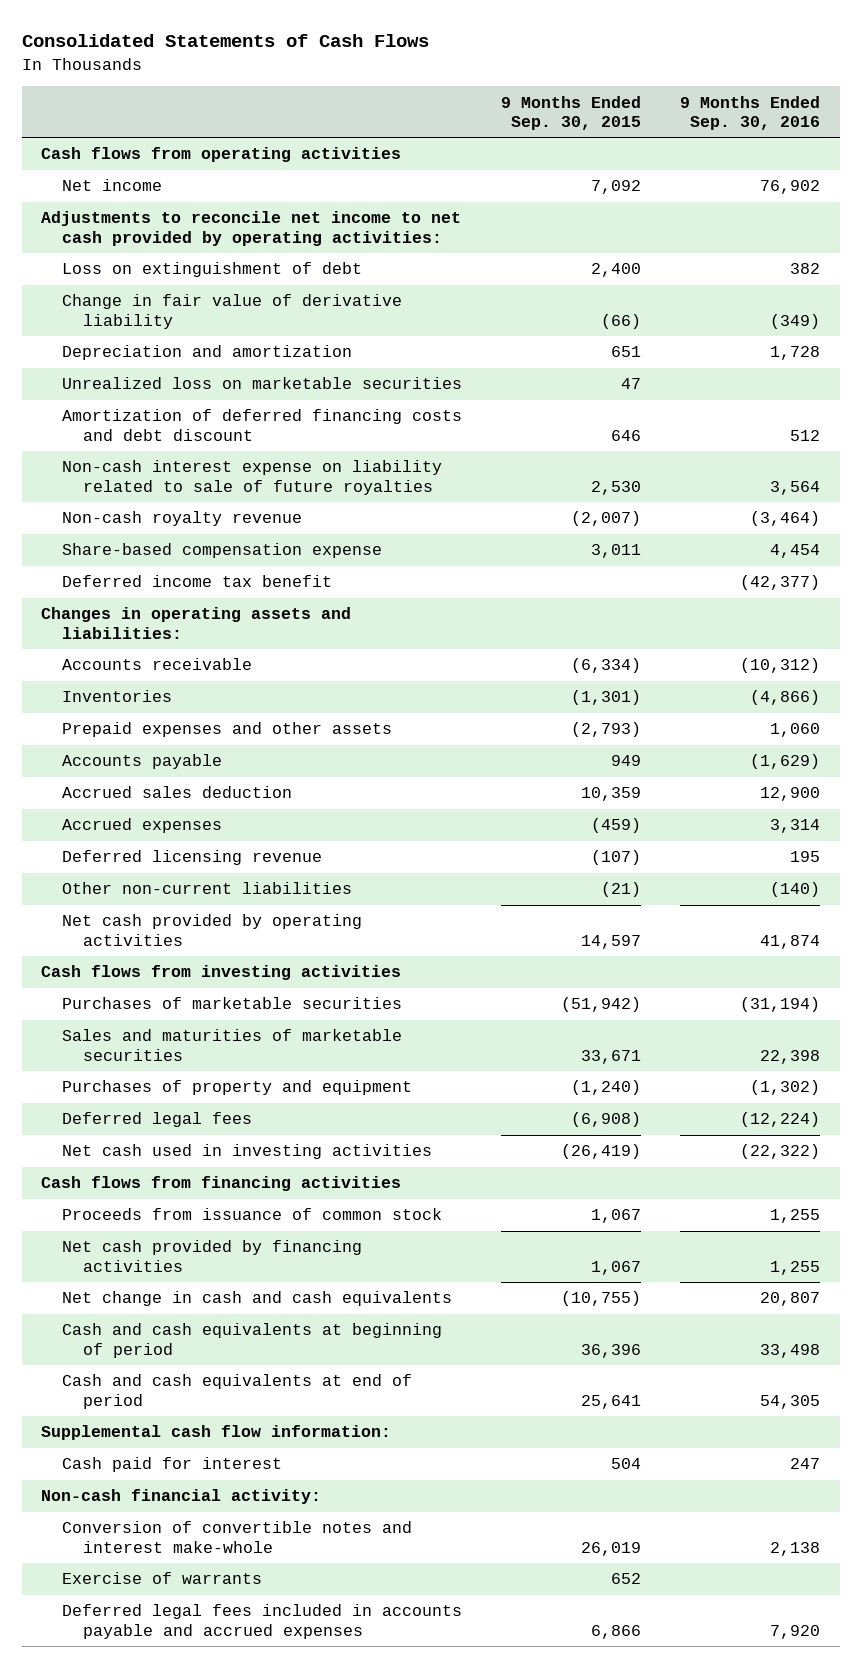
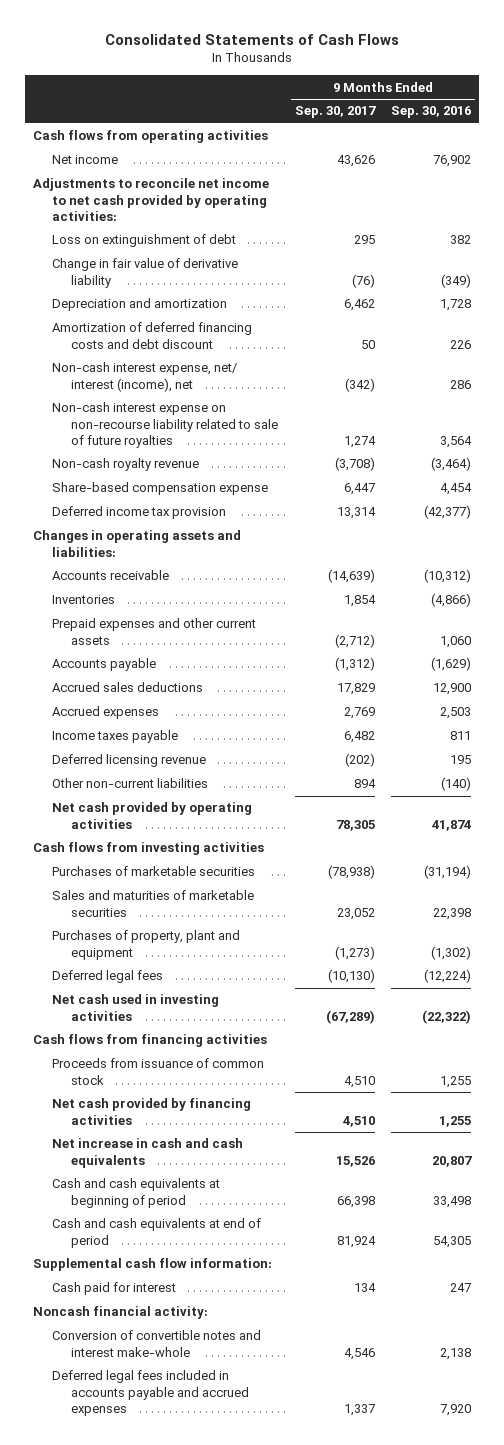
- | 9 Months Ended Sep. 30, 2015 | 9 Months Ended Sep. 30, 2016
+ | 9 Months Ended Sep. 30, 2017 | 9 Months Ended Sep. 30, 2016
- Unrealized loss on marketable securities | 47 |
- Amortization of deferred financing costs and debt discount | 646 | 512
- Non-cash interest expense on liability related to sale of future royalties | 2,530 | 3,564
+ Amortization of deferred financing costs and debt discount | 50 | 226
+ Non-cash interest expense, net/ interest (income), net | (342) | 286
+ Non-cash interest expense on non-recourse liability related to sale of future royalties | 1,274 | 3,564
- Deferred income tax benefit | | (42,377)
+ Deferred income tax provision | 13,314 | (42,377)
- Prepaid expenses and other assets | (2,793) | 1,060
+ Prepaid expenses and other current assets | (2,712) | 1,060
- Accrued sales deduction | 10,359 | 12,900
- Accrued expenses | (459) | 3,314
+ Accrued sales deductions | 17,829 | 12,900
+ Accrued expenses | 2,769 | 2,503
+ Income taxes payable | 6,482 | 811
- Purchases of property and equipment | (1,240) | (1,302)
+ Purchases of property, plant and equipment | (1,273) | (1,302)
- Net change in cash and cash equivalents | (10,755) | 20,807
+ Net increase in cash and cash equivalents | 15,526 | 20,807
- Non-cash financial activity:
+ Noncash financial activity:
- Exercise of warrants | 652 |

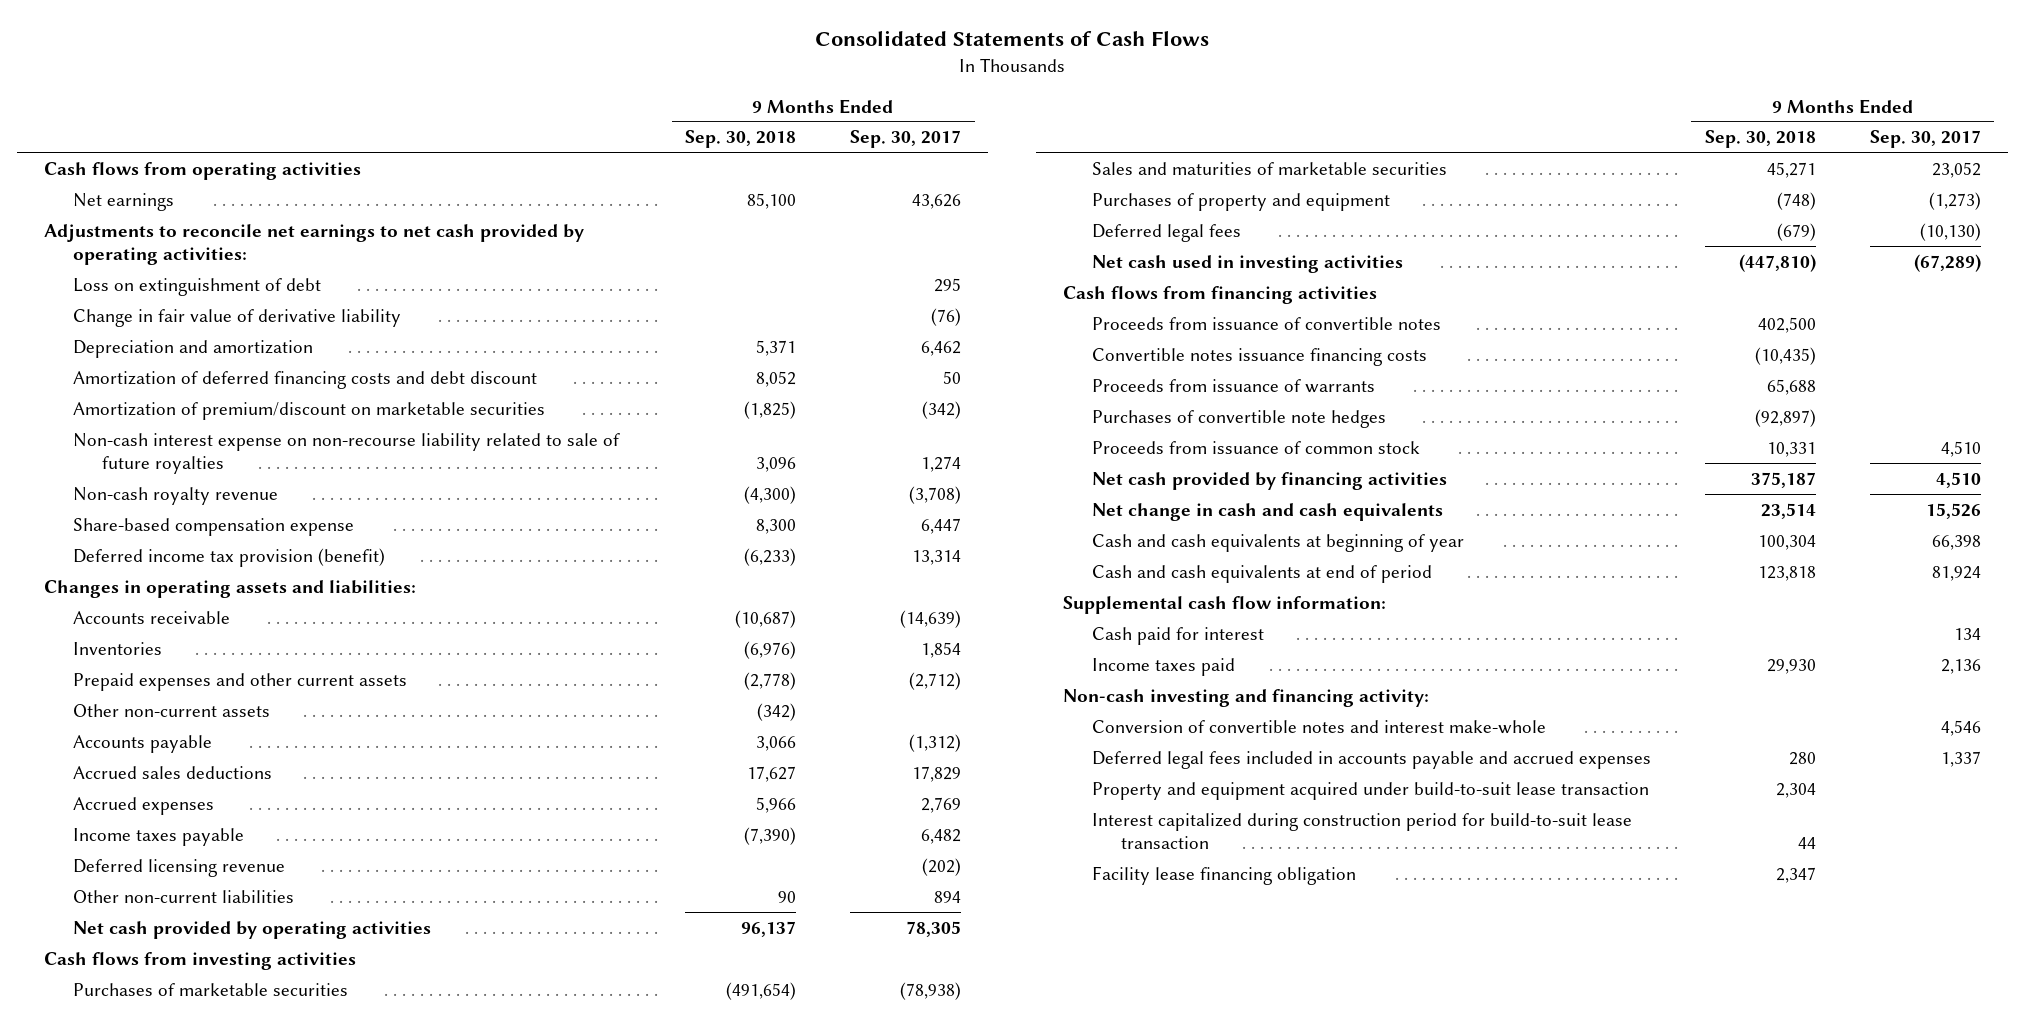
- | 9 Months Ended Sep. 30, 2017 | 9 Months Ended Sep. 30, 2016
+ | 9 Months Ended Sep. 30, 2018 | 9 Months Ended Sep. 30, 2017
- Net income | 43,626 | 76,902
- Adjustments to reconcile net income to net cash provided by operating activities:
+ Net earnings | 85,100 | 43,626
+ Adjustments to reconcile net earnings to net cash provided by operating activities:
- Non-cash interest expense, net/ interest (income), net | (342) | 286
+ Amortization of premium/discount on marketable securities | (1,825) | (342)
- Deferred income tax provision | 13,314 | (42,377)
+ Deferred income tax provision (benefit) | (6,233) | 13,314
+ Other non-current assets | (342) |
- Purchases of property, plant and equipment | (1,273) | (1,302)
+ Purchases of property and equipment | (748) | (1,273)
+ Proceeds from issuance of convertible notes | 402,500 |
+ Convertible notes issuance financing costs | (10,435) |
+ Proceeds from issuance of warrants | 65,688 |
+ Purchases of convertible note hedges | (92,897) |
- Net increase in cash and cash equivalents | 15,526 | 20,807
- Cash and cash equivalents at beginning of period | 66,398 | 33,498
+ Net change in cash and cash equivalents | 23,514 | 15,526
+ Cash and cash equivalents at beginning of year | 100,304 | 66,398
- Noncash financial activity:
+ Income taxes paid | 29,930 | 2,136
+ Non-cash investing and financing activity:
+ Property and equipment acquired under build-to-suit lease transaction | 2,304 |
+ Interest capitalized during construction period for build-to-suit lease transaction | 44 |
+ Facility lease financing obligation | 2,347 |

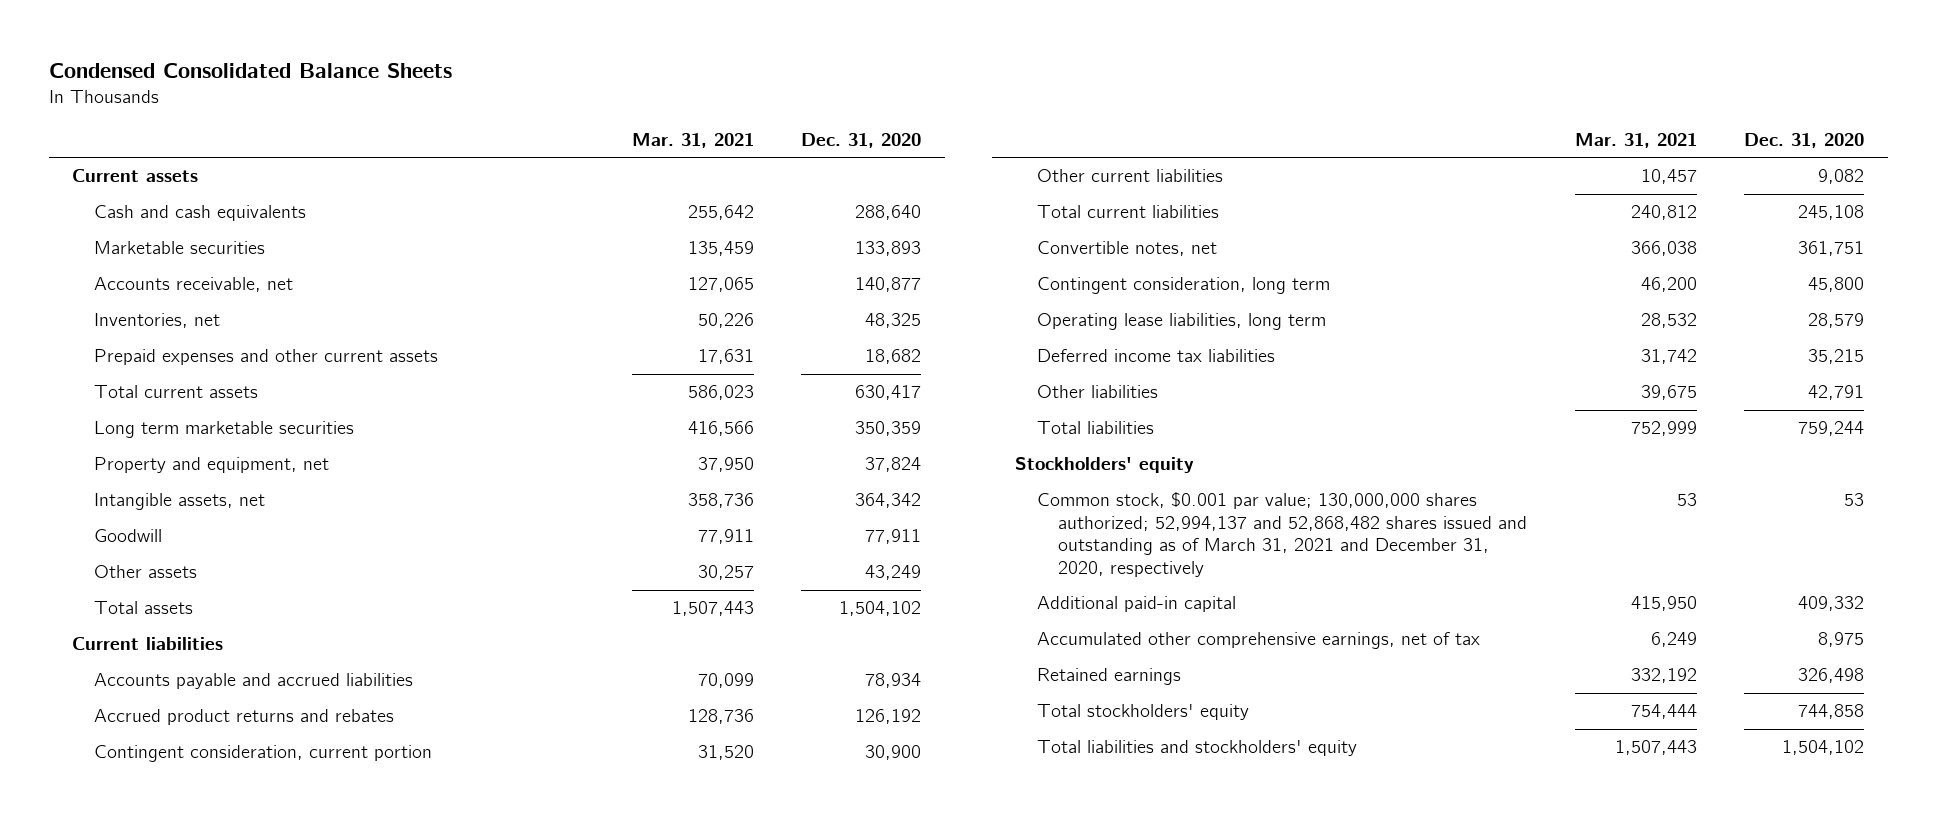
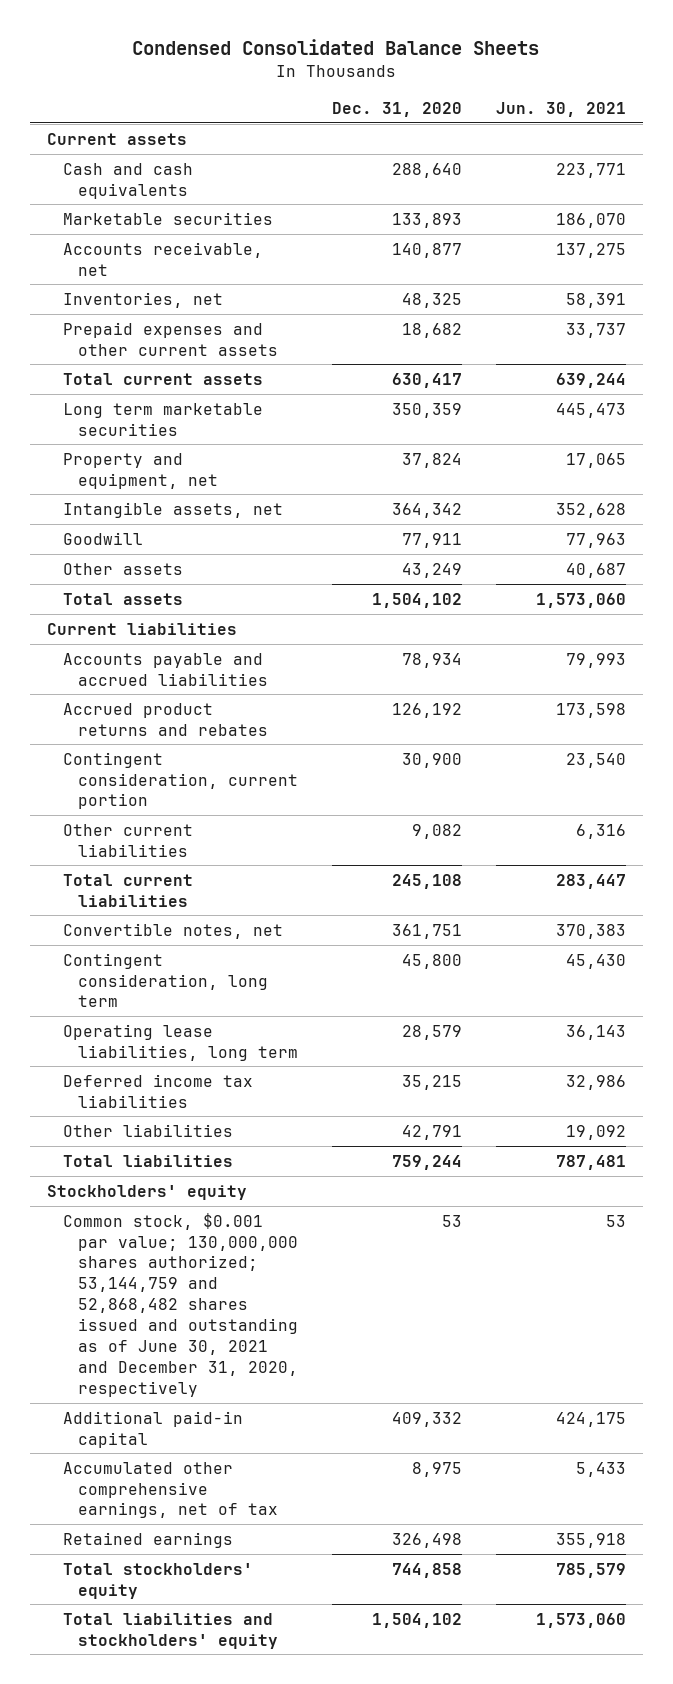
- | Mar. 31, 2021 | Dec. 31, 2020
+ | Dec. 31, 2020 | Jun. 30, 2021
- Common stock, $0.001 par value; 130,000,000 shares authorized; 52,994,137 and 52,868,482 shares issued and outstanding as of March 31, 2021 and December 31, 2020, respectively | 53 | 53
+ Common stock, $0.001 par value; 130,000,000 shares authorized; 53,144,759 and 52,868,482 shares issued and outstanding as of June 30, 2021 and December 31, 2020, respectively | 53 | 53

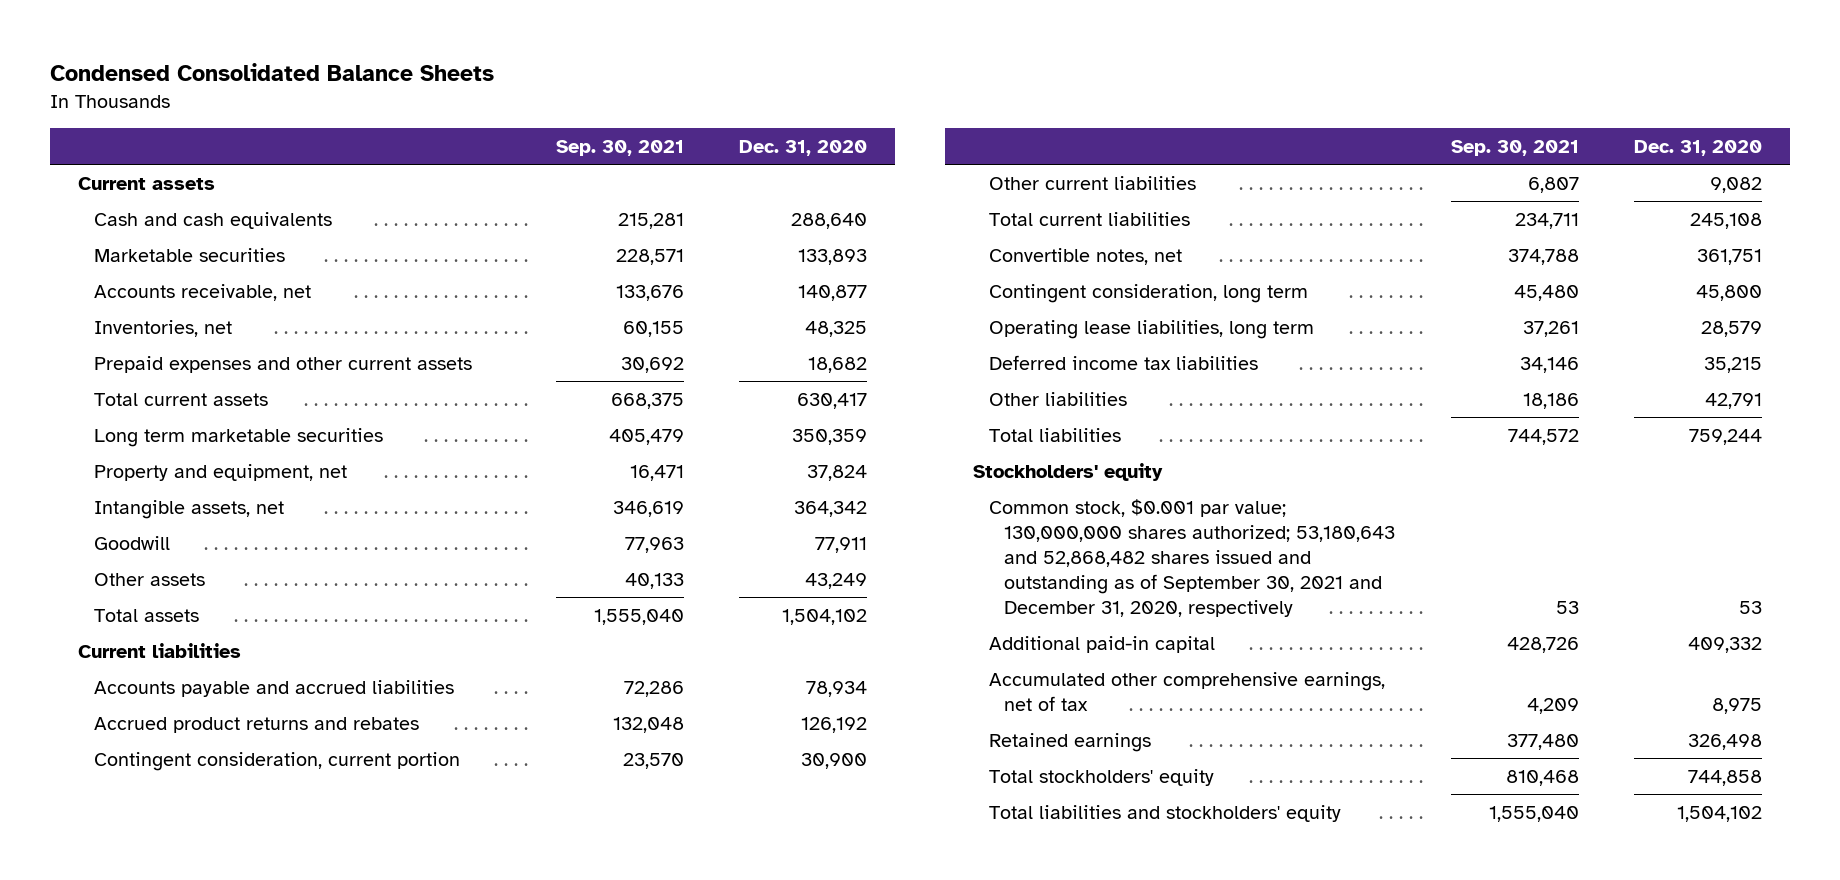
- | Dec. 31, 2020 | Jun. 30, 2021
+ | Sep. 30, 2021 | Dec. 31, 2020
- Common stock, $0.001 par value; 130,000,000 shares authorized; 53,144,759 and 52,868,482 shares issued and outstanding as of June 30, 2021 and December 31, 2020, respectively | 53 | 53
+ Common stock, $0.001 par value; 130,000,000 shares authorized; 53,180,643 and 52,868,482 shares issued and outstanding as of September 30, 2021 and December 31, 2020, respectively | 53 | 53

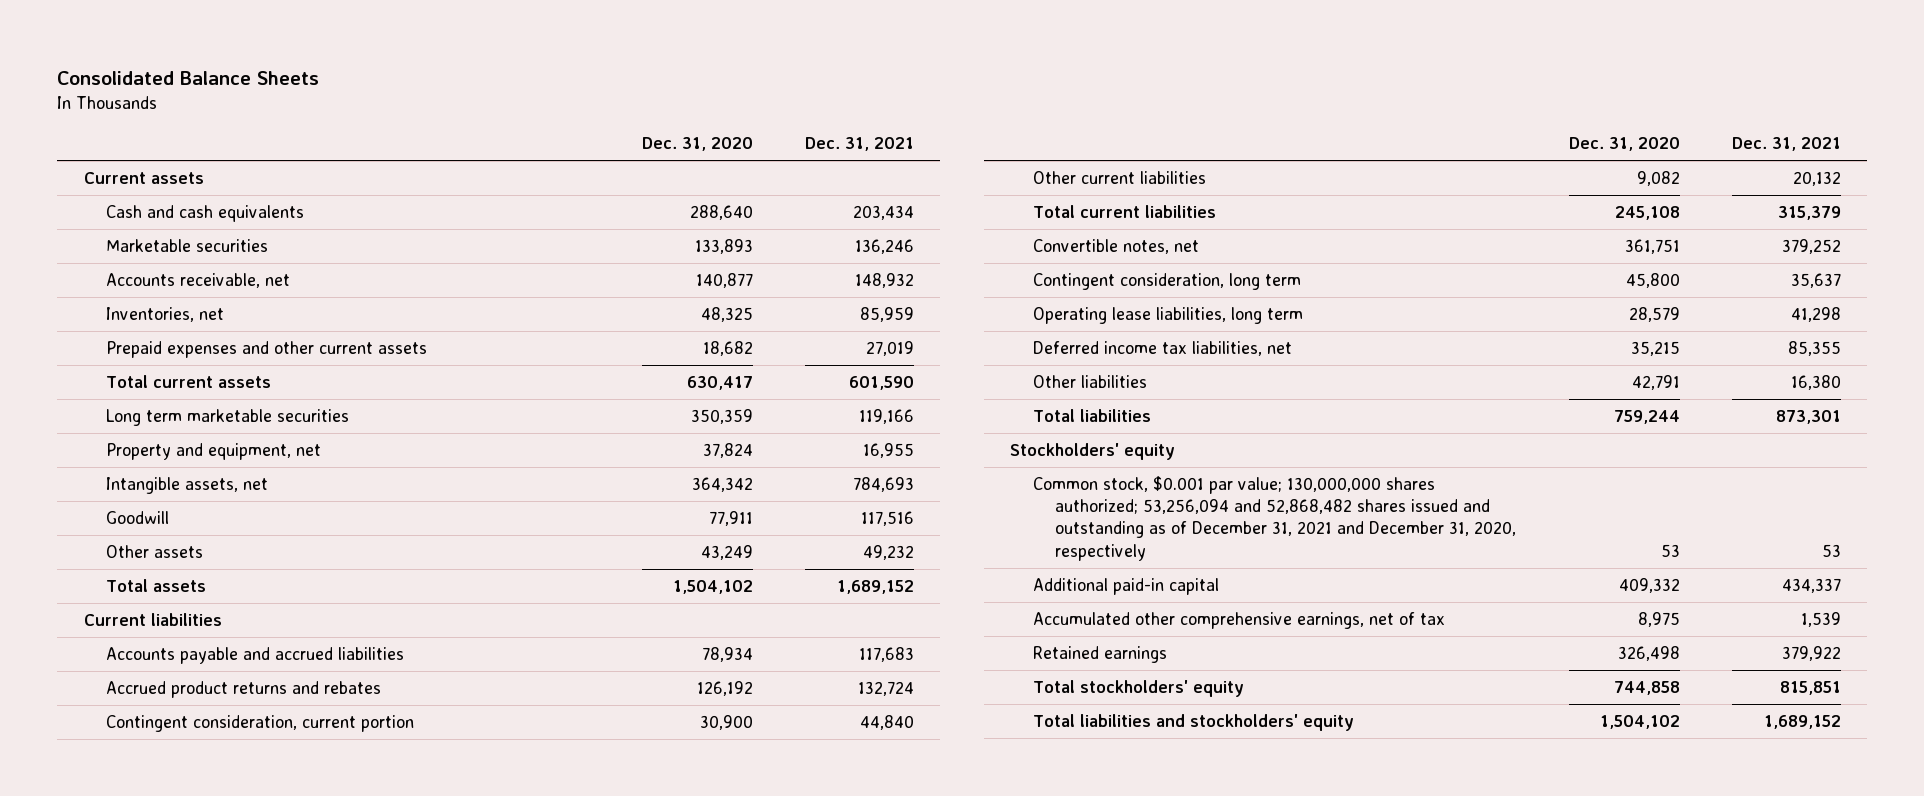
- Condensed Consolidated Balance Sheets
+ Consolidated Balance Sheets
- | Sep. 30, 2021 | Dec. 31, 2020
+ | Dec. 31, 2020 | Dec. 31, 2021
- Deferred income tax liabilities | 34,146 | 35,215
+ Deferred income tax liabilities, net | 35,215 | 85,355
- Common stock, $0.001 par value; 130,000,000 shares authorized; 53,180,643 and 52,868,482 shares issued and outstanding as of September 30, 2021 and December 31, 2020, respectively | 53 | 53
+ Common stock, $0.001 par value; 130,000,000 shares authorized; 53,256,094 and 52,868,482 shares issued and outstanding as of December 31, 2021 and December 31, 2020, respectively | 53 | 53

